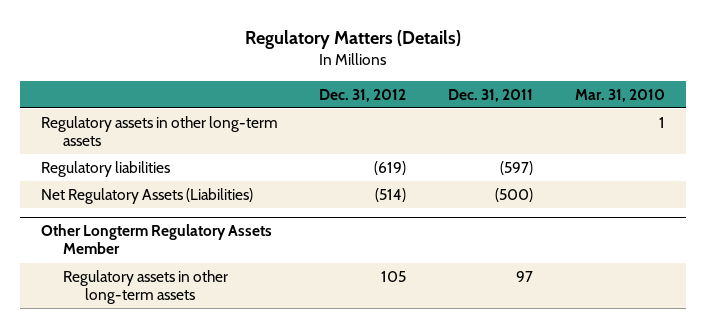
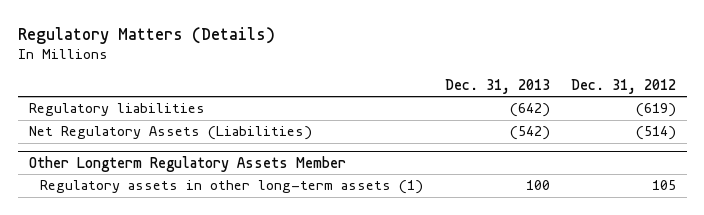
- | Dec. 31, 2012 | Dec. 31, 2011 | Mar. 31, 2010
+ | Dec. 31, 2013 | Dec. 31, 2012
- Regulatory assets in other long-term assets | | | 1
@ Other Longterm Regulatory Assets Member
- Regulatory assets in other long-term assets | 105 | 97 |
+ Regulatory assets in other long-term assets (1) | 100 | 105

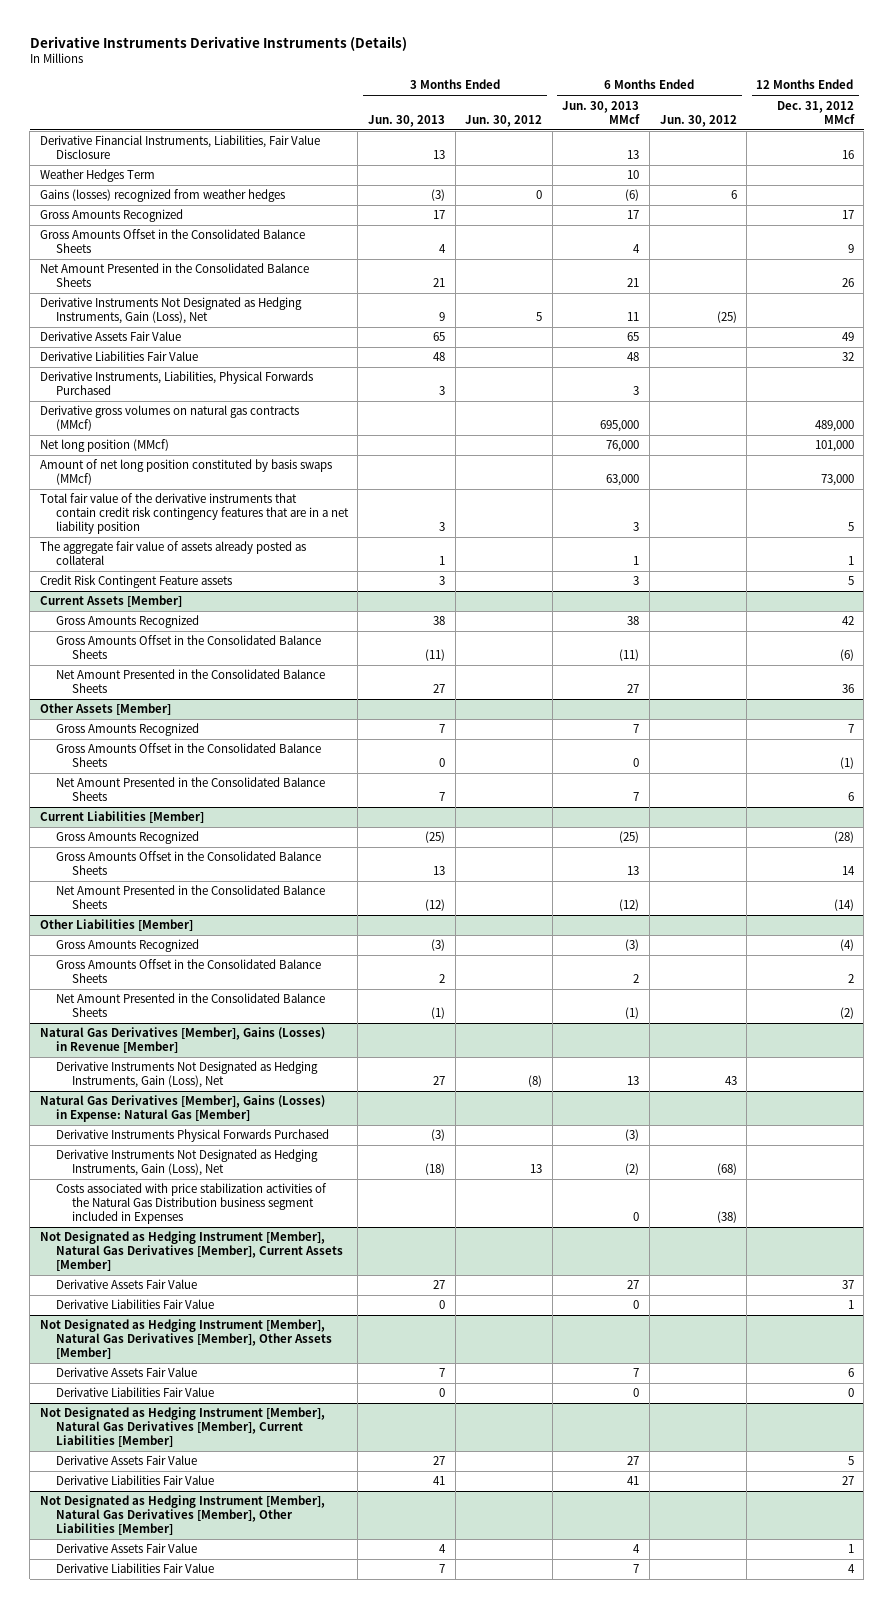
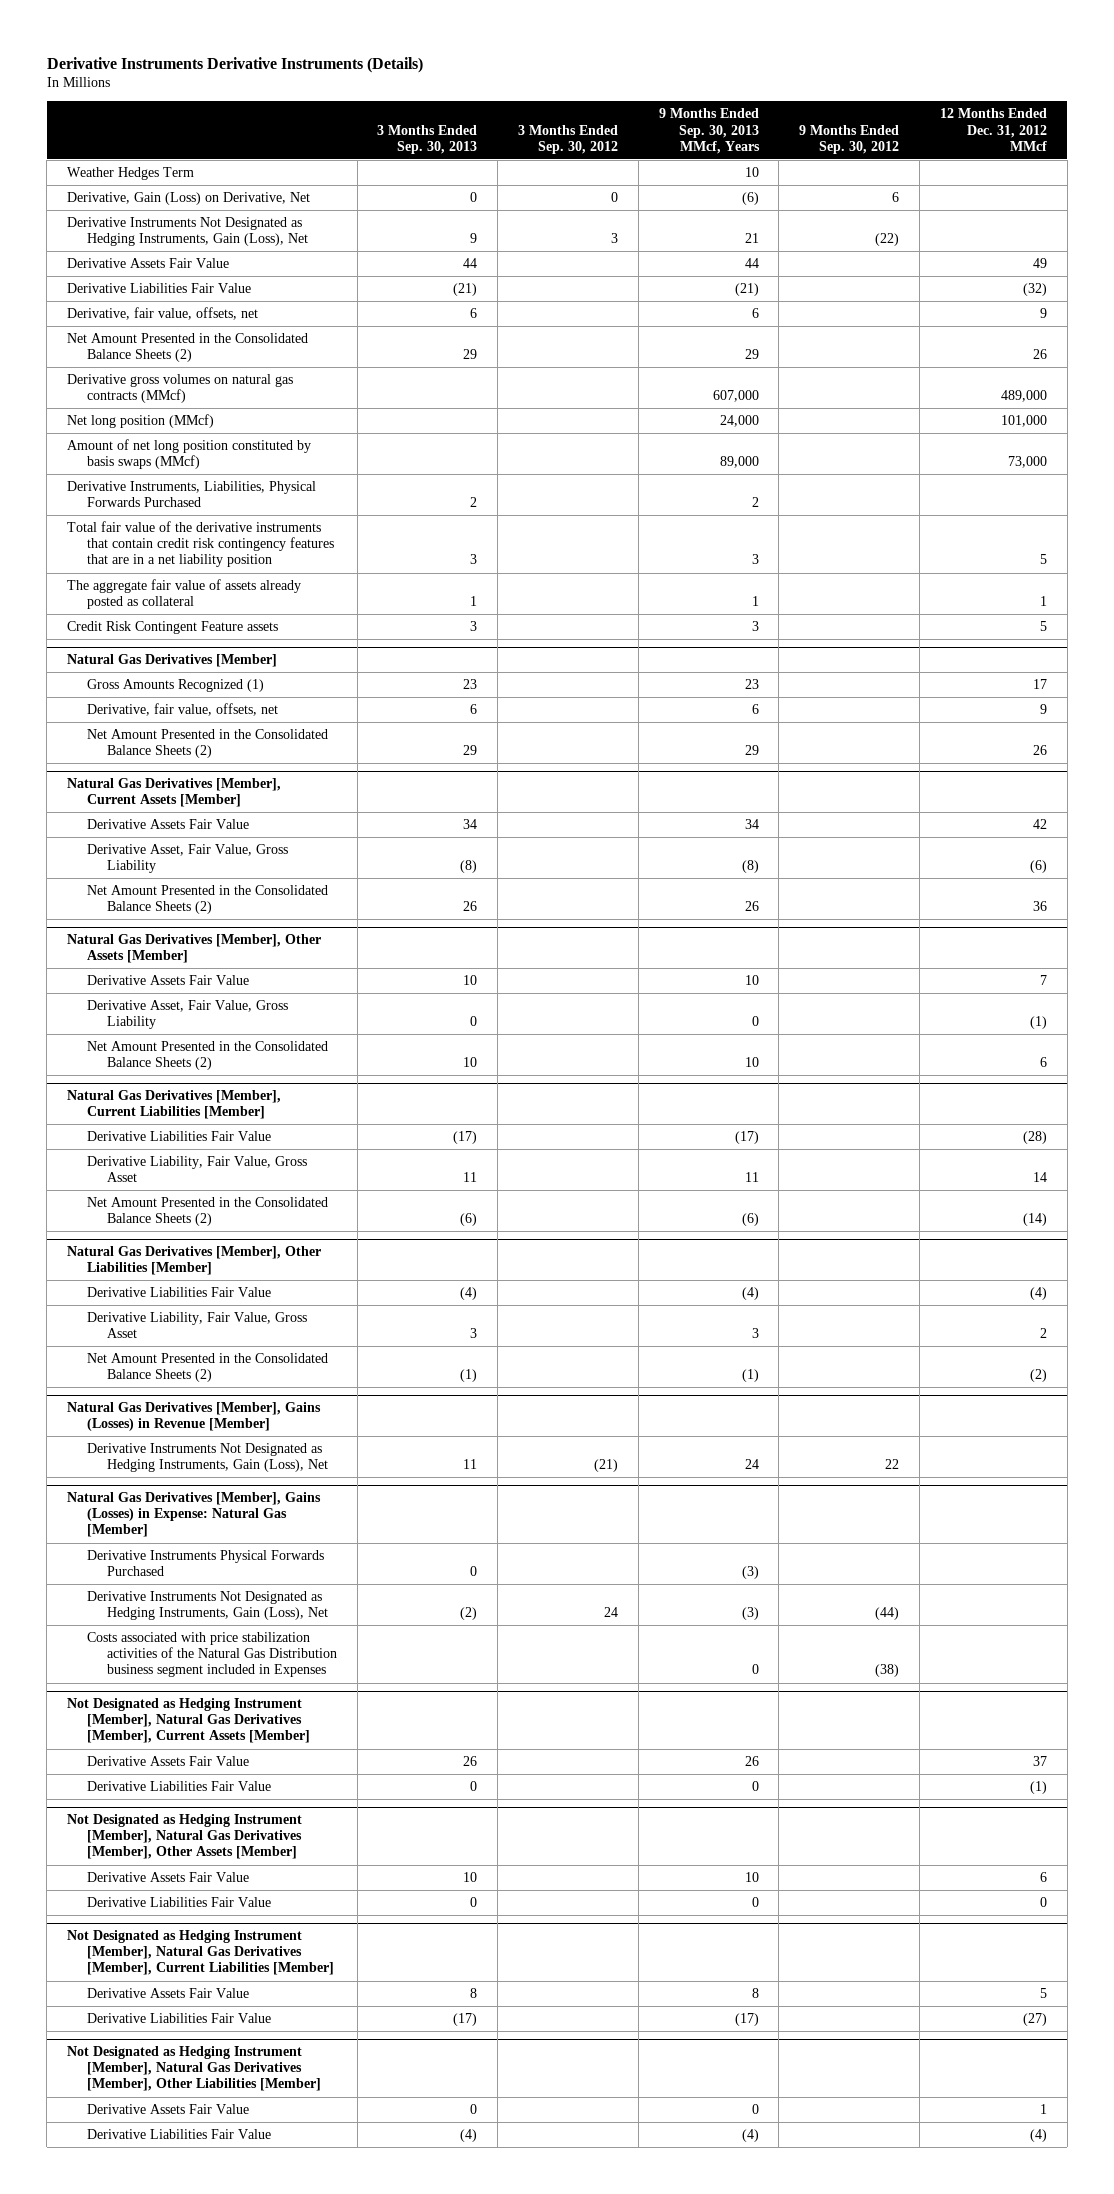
- | 3 Months Ended Jun. 30, 2013 | 3 Months Ended Jun. 30, 2012 | 6 Months Ended Jun. 30, 2013 MMcf | 6 Months Ended Jun. 30, 2012 | 12 Months Ended Dec. 31, 2012 MMcf
+ | 3 Months Ended Sep. 30, 2013 | 3 Months Ended Sep. 30, 2012 | 9 Months Ended Sep. 30, 2013 MMcf, Years | 9 Months Ended Sep. 30, 2012 | 12 Months Ended Dec. 31, 2012 MMcf
- Derivative Financial Instruments, Liabilities, Fair Value Disclosure | 13 | | 13 | | 16
- Gains (losses) recognized from weather hedges | (3) | 0 | (6) | 6 |
- Gross Amounts Recognized | 17 | | 17 | | 17
- Gross Amounts Offset in the Consolidated Balance Sheets | 4 | | 4 | | 9
- Net Amount Presented in the Consolidated Balance Sheets | 21 | | 21 | | 26
+ Derivative, Gain (Loss) on Derivative, Net | 0 | 0 | (6) | 6 |
- Derivative Liabilities Fair Value | 48 | | 48 | | 32
+ Derivative Liabilities Fair Value | (21) | | (21) | | (32)
+ Derivative, fair value, offsets, net | 6 | | 6 | | 9
+ Net Amount Presented in the Consolidated Balance Sheets (2) | 29 | | 29 | | 26
moved down: Derivative Instruments, Liabilities, Physical Forwards Purchased | 2 | | 2 | |
- Current Assets [Member]
- Gross Amounts Recognized | 38 | | 38 | | 42
- Gross Amounts Offset in the Consolidated Balance Sheets | (11) | | (11) | | (6)
- Net Amount Presented in the Consolidated Balance Sheets | 27 | | 27 | | 36
- Other Assets [Member]
- Gross Amounts Recognized | 7 | | 7 | | 7
- Gross Amounts Offset in the Consolidated Balance Sheets | 0 | | 0 | | (1)
- Net Amount Presented in the Consolidated Balance Sheets | 7 | | 7 | | 6
- Current Liabilities [Member]
- Gross Amounts Recognized | (25) | | (25) | | (28)
- Gross Amounts Offset in the Consolidated Balance Sheets | 13 | | 13 | | 14
- Net Amount Presented in the Consolidated Balance Sheets | (12) | | (12) | | (14)
- Other Liabilities [Member]
- Gross Amounts Recognized | (3) | | (3) | | (4)
- Gross Amounts Offset in the Consolidated Balance Sheets | 2 | | 2 | | 2
- Net Amount Presented in the Consolidated Balance Sheets | (1) | | (1) | | (2)
+ Natural Gas Derivatives [Member]
+ Gross Amounts Recognized (1) | 23 | | 23 | | 17
+ Derivative, fair value, offsets, net | 6 | | 6 | | 9
+ Net Amount Presented in the Consolidated Balance Sheets (2) | 29 | | 29 | | 26
+ Natural Gas Derivatives [Member], Current Assets [Member]
+ Derivative Assets Fair Value | 34 | | 34 | | 42
+ Derivative Asset, Fair Value, Gross Liability | (8) | | (8) | | (6)
+ Net Amount Presented in the Consolidated Balance Sheets (2) | 26 | | 26 | | 36
+ Natural Gas Derivatives [Member], Other Assets [Member]
+ Derivative Assets Fair Value | 10 | | 10 | | 7
+ Derivative Asset, Fair Value, Gross Liability | 0 | | 0 | | (1)
+ Net Amount Presented in the Consolidated Balance Sheets (2) | 10 | | 10 | | 6
+ Natural Gas Derivatives [Member], Current Liabilities [Member]
+ Derivative Liabilities Fair Value | (17) | | (17) | | (28)
+ Derivative Liability, Fair Value, Gross Asset | 11 | | 11 | | 14
+ Net Amount Presented in the Consolidated Balance Sheets (2) | (6) | | (6) | | (14)
+ Natural Gas Derivatives [Member], Other Liabilities [Member]
+ Derivative Liabilities Fair Value | (4) | | (4) | | (4)
+ Derivative Liability, Fair Value, Gross Asset | 3 | | 3 | | 2
+ Net Amount Presented in the Consolidated Balance Sheets (2) | (1) | | (1) | | (2)
@ Not Designated as Hedging Instrument [Member], Natural Gas Derivatives [Member], Current Assets [Member]
- Derivative Liabilities Fair Value | 0 | | 0 | | 1
+ Derivative Liabilities Fair Value | 0 | | 0 | | (1)
@ Not Designated as Hedging Instrument [Member], Natural Gas Derivatives [Member], Current Liabilities [Member]
- Derivative Liabilities Fair Value | 41 | | 41 | | 27
+ Derivative Liabilities Fair Value | (17) | | (17) | | (27)
@ Not Designated as Hedging Instrument [Member], Natural Gas Derivatives [Member], Other Liabilities [Member]
- Derivative Liabilities Fair Value | 7 | | 7 | | 4
+ Derivative Liabilities Fair Value | (4) | | (4) | | (4)

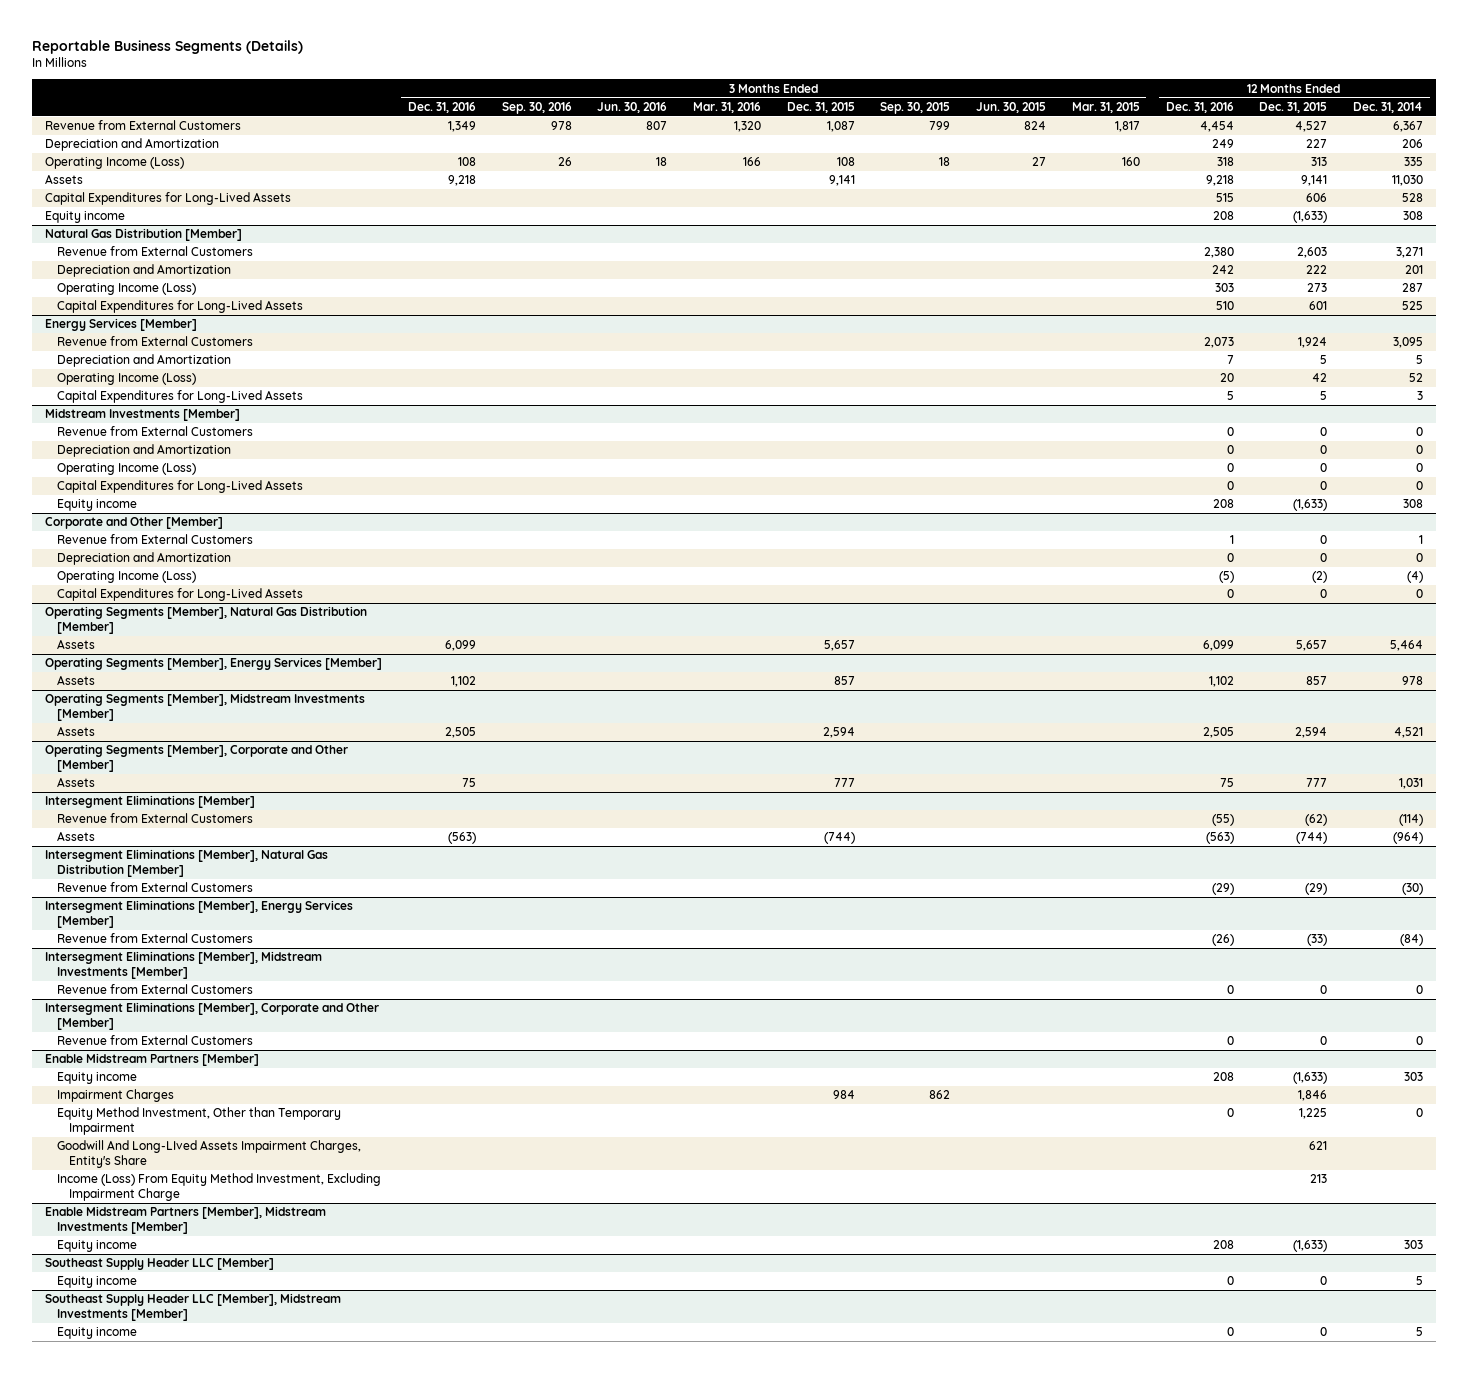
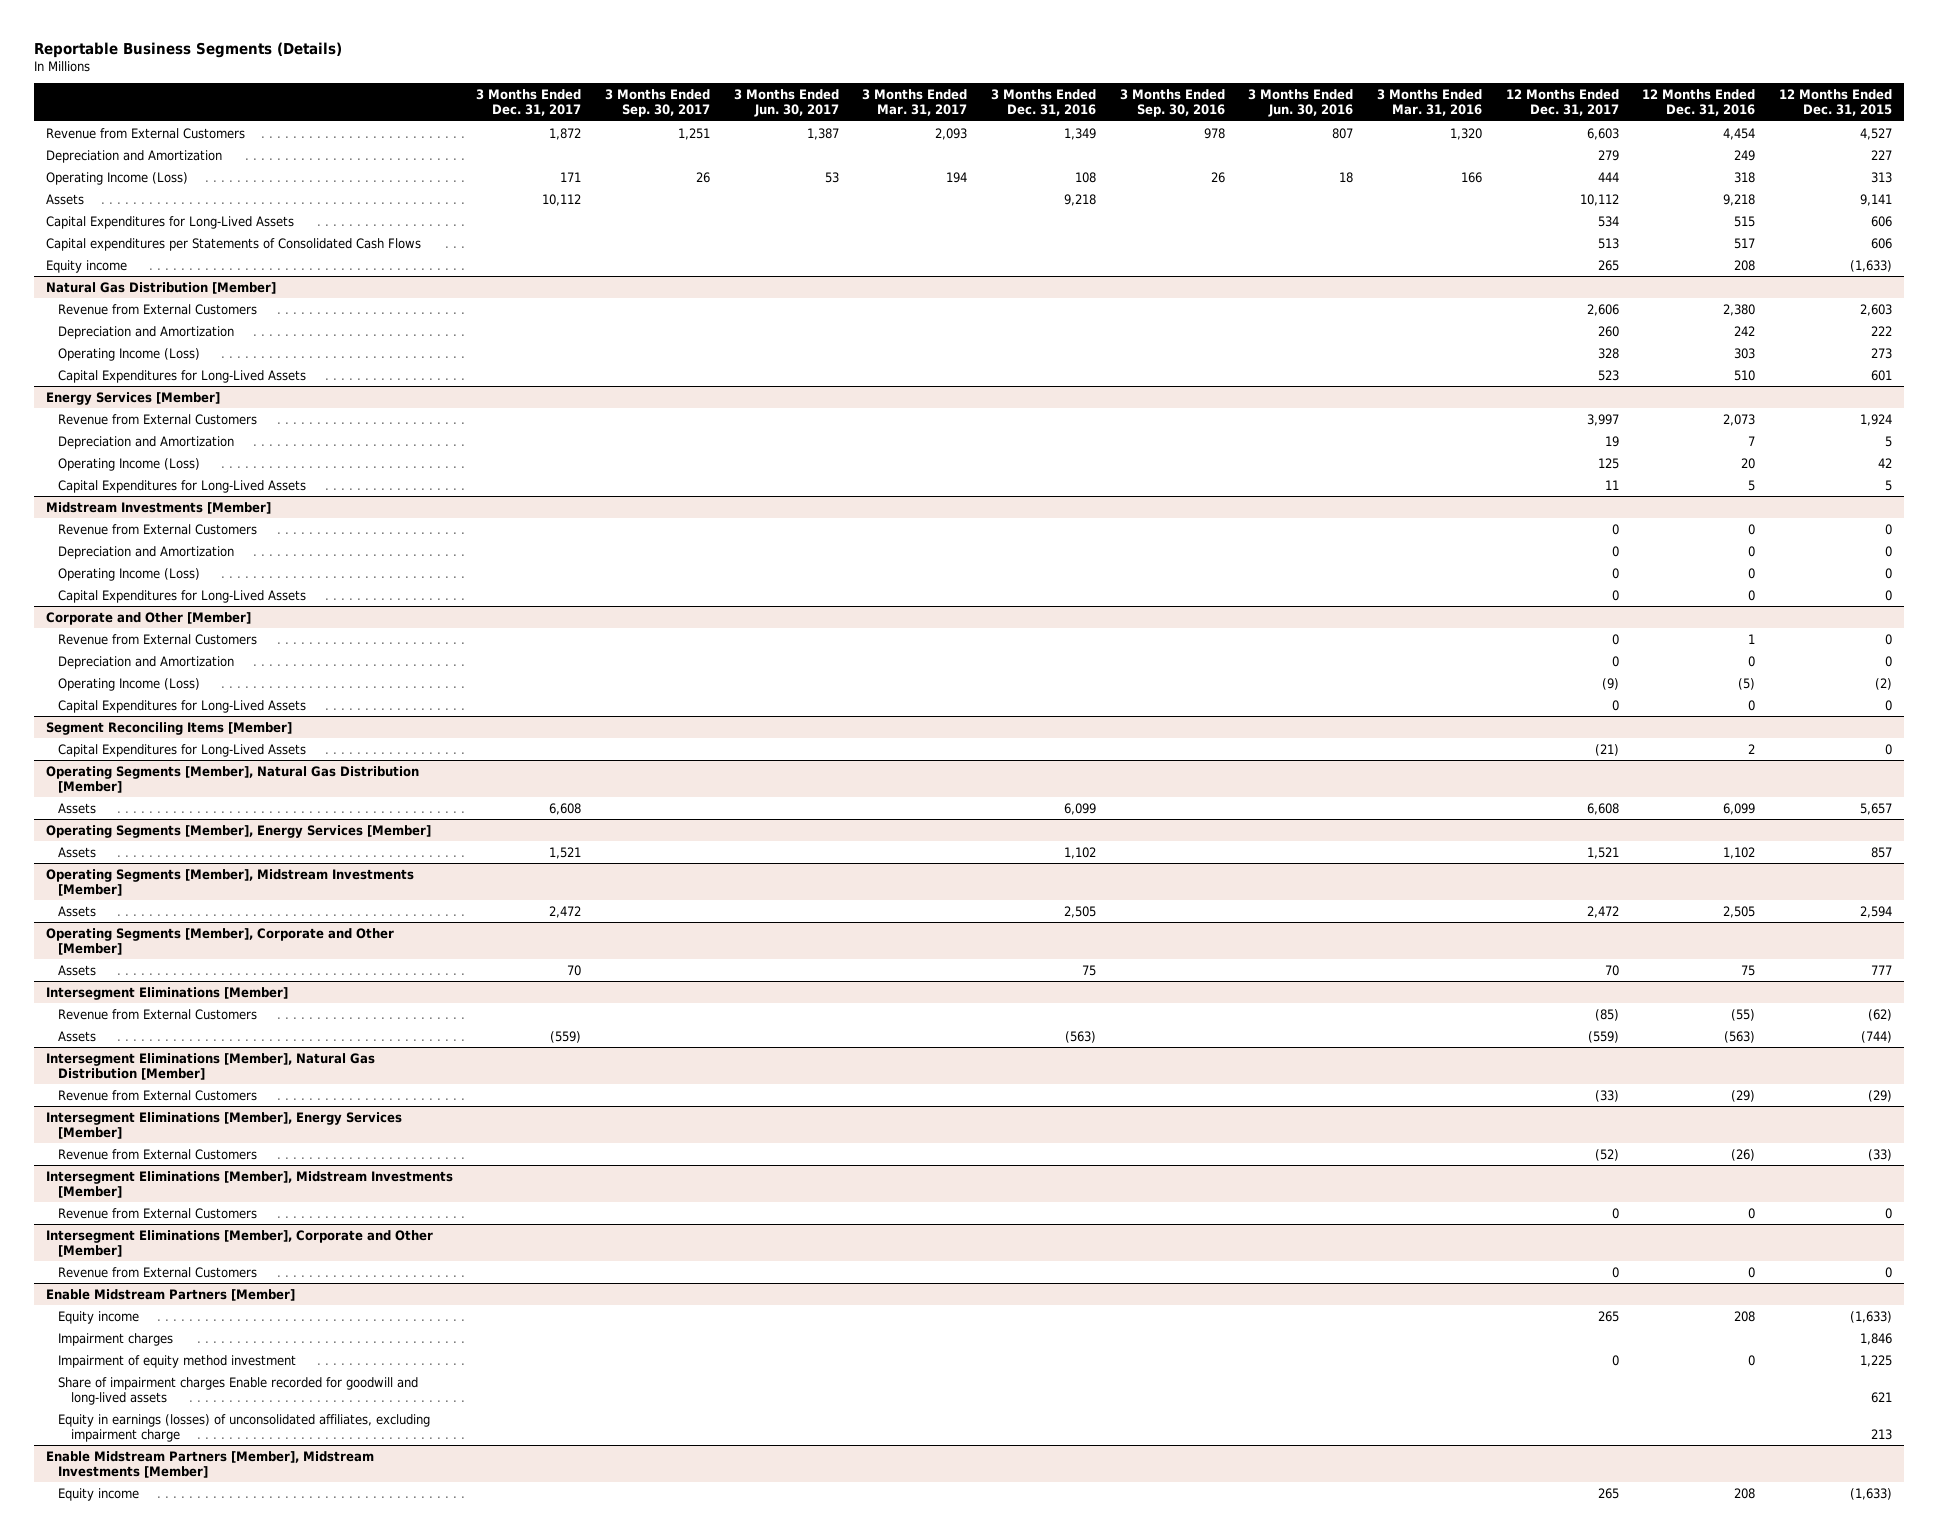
- | 3 Months Ended Dec. 31, 2016 | 3 Months Ended Sep. 30, 2016 | 3 Months Ended Jun. 30, 2016 | 3 Months Ended Mar. 31, 2016 | 3 Months Ended Dec. 31, 2015 | 3 Months Ended Sep. 30, 2015 | 3 Months Ended Jun. 30, 2015 | 3 Months Ended Mar. 31, 2015 | 12 Months Ended Dec. 31, 2016 | 12 Months Ended Dec. 31, 2015 | 12 Months Ended Dec. 31, 2014
+ | 3 Months Ended Dec. 31, 2017 | 3 Months Ended Sep. 30, 2017 | 3 Months Ended Jun. 30, 2017 | 3 Months Ended Mar. 31, 2017 | 3 Months Ended Dec. 31, 2016 | 3 Months Ended Sep. 30, 2016 | 3 Months Ended Jun. 30, 2016 | 3 Months Ended Mar. 31, 2016 | 12 Months Ended Dec. 31, 2017 | 12 Months Ended Dec. 31, 2016 | 12 Months Ended Dec. 31, 2015
+ Capital expenditures per Statements of Consolidated Cash Flows | | | | | | | | | 513 | 517 | 606
@ Midstream Investments [Member]
- Equity income | | | | | | | | | 208 | (1,633) | 308
+ Segment Reconciling Items [Member]
+ Capital Expenditures for Long-Lived Assets | | | | | | | | | (21) | 2 | 0
@ Enable Midstream Partners [Member]
- Impairment Charges | | | | | 984 | 862 | | | | 1,846 |
- Equity Method Investment, Other than Temporary Impairment | | | | | | | | | 0 | 1,225 | 0
- Goodwill And Long-LIved Assets Impairment Charges, Entity's Share | | | | | | | | | | 621 |
- Income (Loss) From Equity Method Investment, Excluding Impairment Charge | | | | | | | | | | 213 |
+ Impairment charges | | | | | | | | | | | 1,846
+ Impairment of equity method investment | | | | | | | | | 0 | 0 | 1,225
+ Share of impairment charges Enable recorded for goodwill and long-lived assets | | | | | | | | | | | 621
+ Equity in earnings (losses) of unconsolidated affiliates, excluding impairment charge | | | | | | | | | | | 213
- Southeast Supply Header LLC [Member]
- Equity income | | | | | | | | | 0 | 0 | 5
- Southeast Supply Header LLC [Member], Midstream Investments [Member]
- Equity income | | | | | | | | | 0 | 0 | 5

